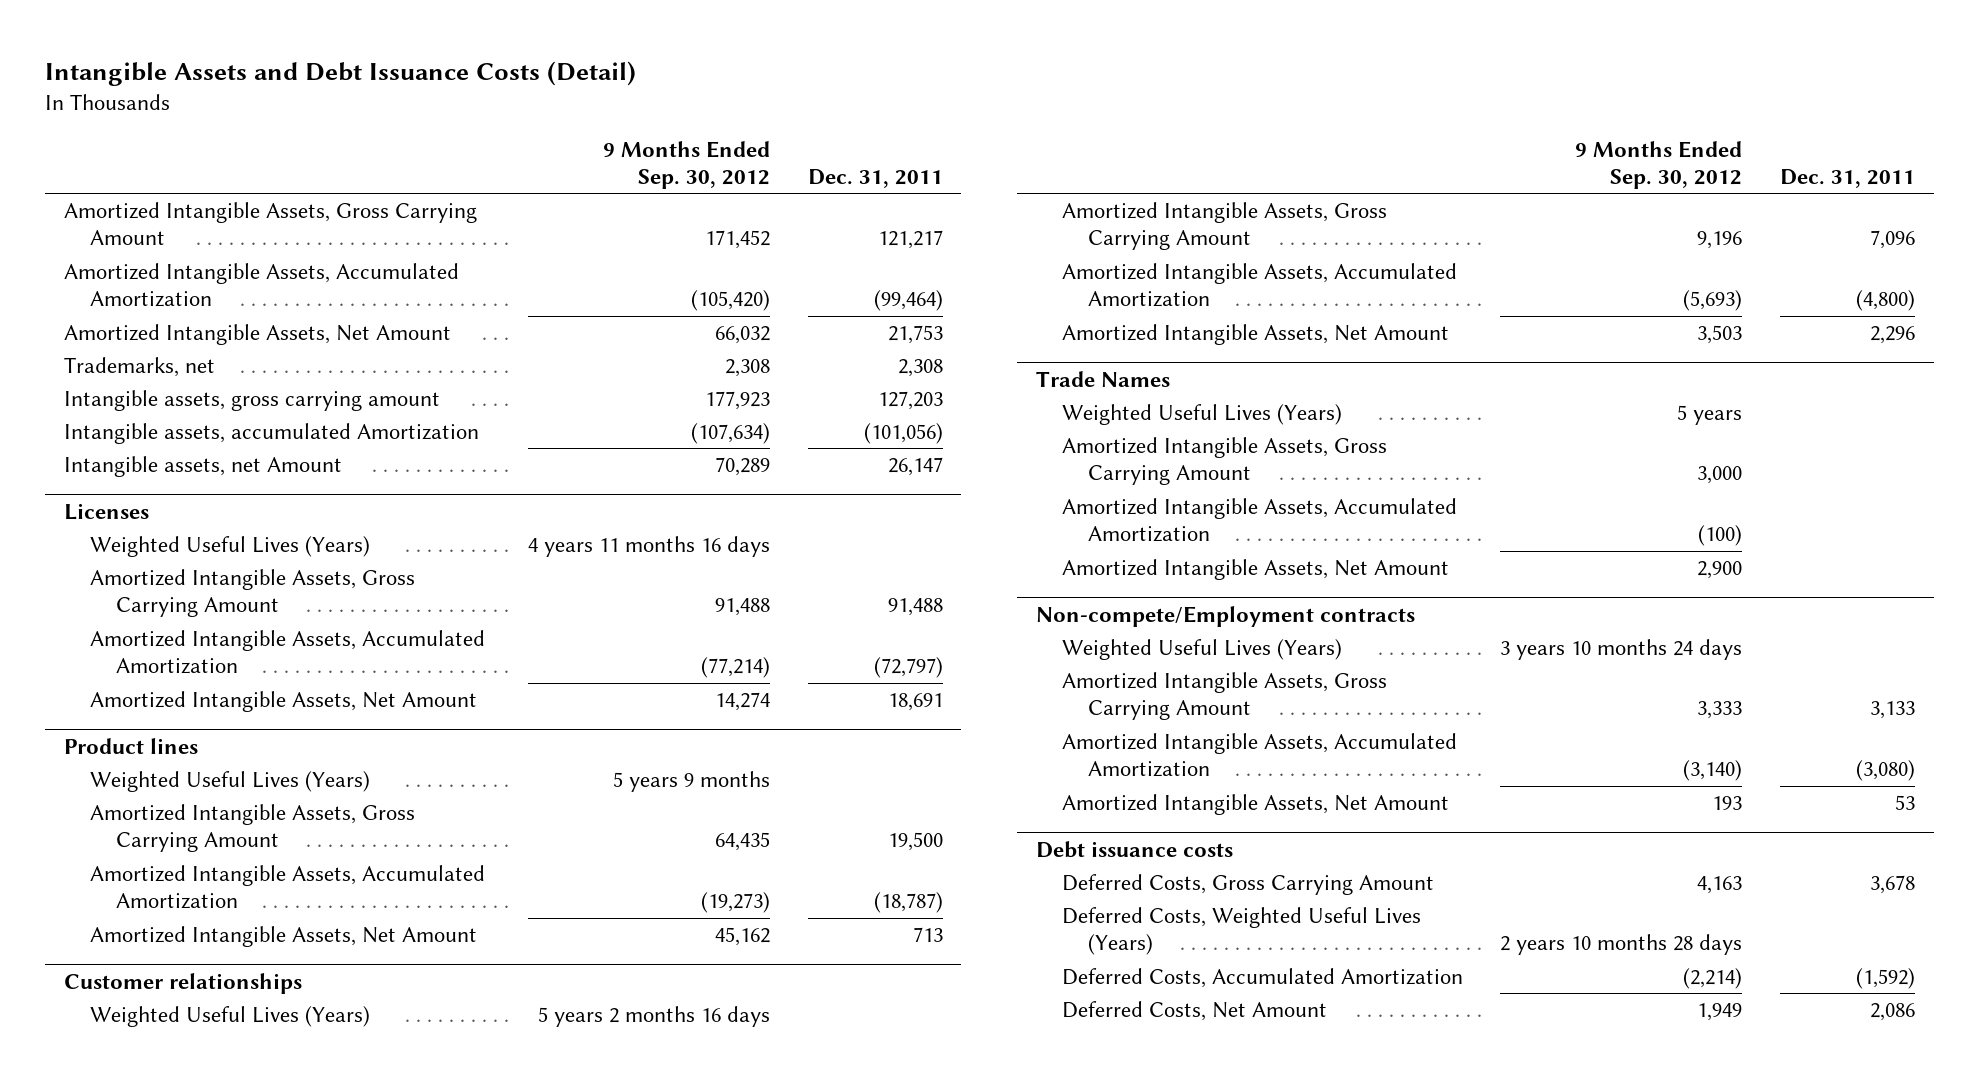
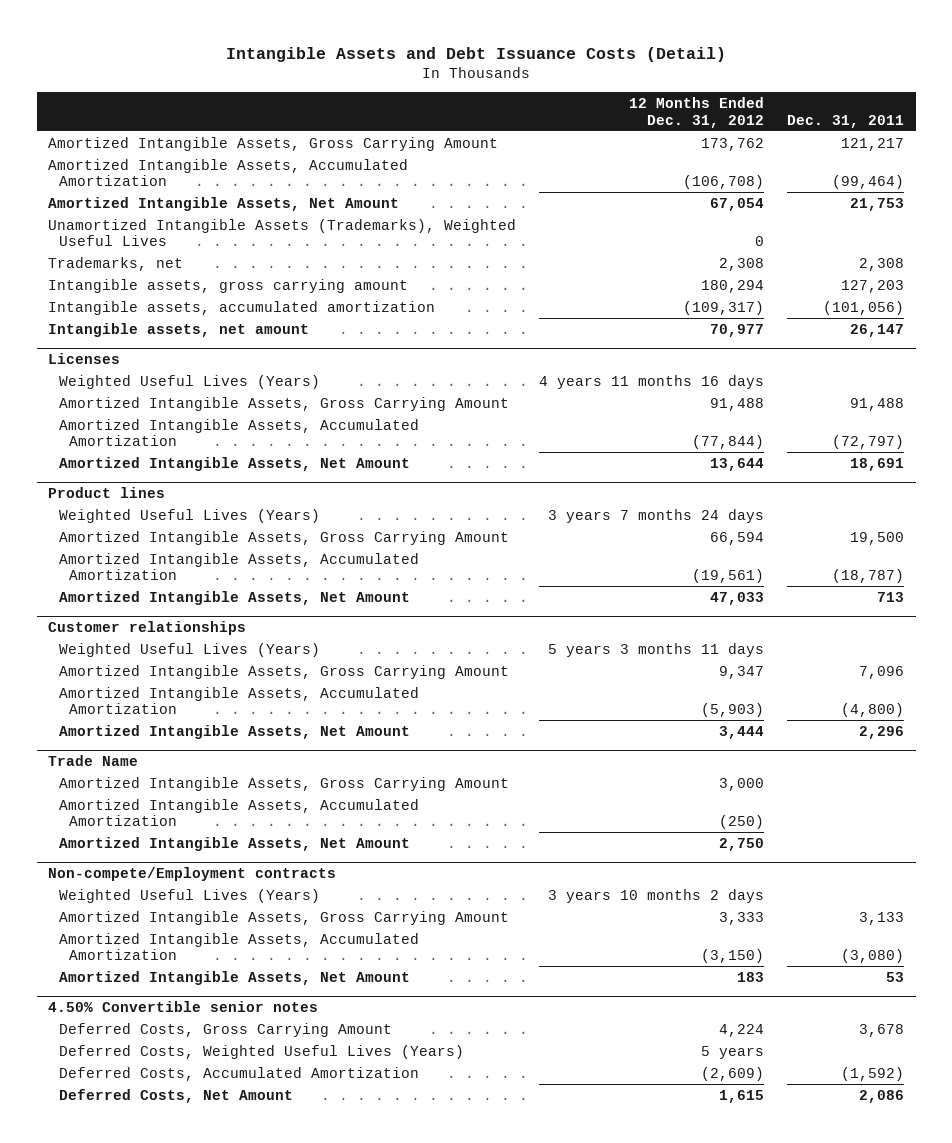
- | 9 Months Ended Sep. 30, 2012 | Dec. 31, 2011
+ | 12 Months Ended Dec. 31, 2012 | Dec. 31, 2011
+ Unamortized Intangible Assets (Trademarks), Weighted Useful Lives | 0 |
- Intangible assets, accumulated Amortization | (107,634) | (101,056)
- Intangible assets, net Amount | 70,289 | 26,147
+ Intangible assets, accumulated amortization | (109,317) | (101,056)
+ Intangible assets, net amount | 70,977 | 26,147
- Trade Names
- Weighted Useful Lives (Years) | 5 years |
+ Trade Name
- Debt issuance costs
+ 4.50% Convertible senior notes

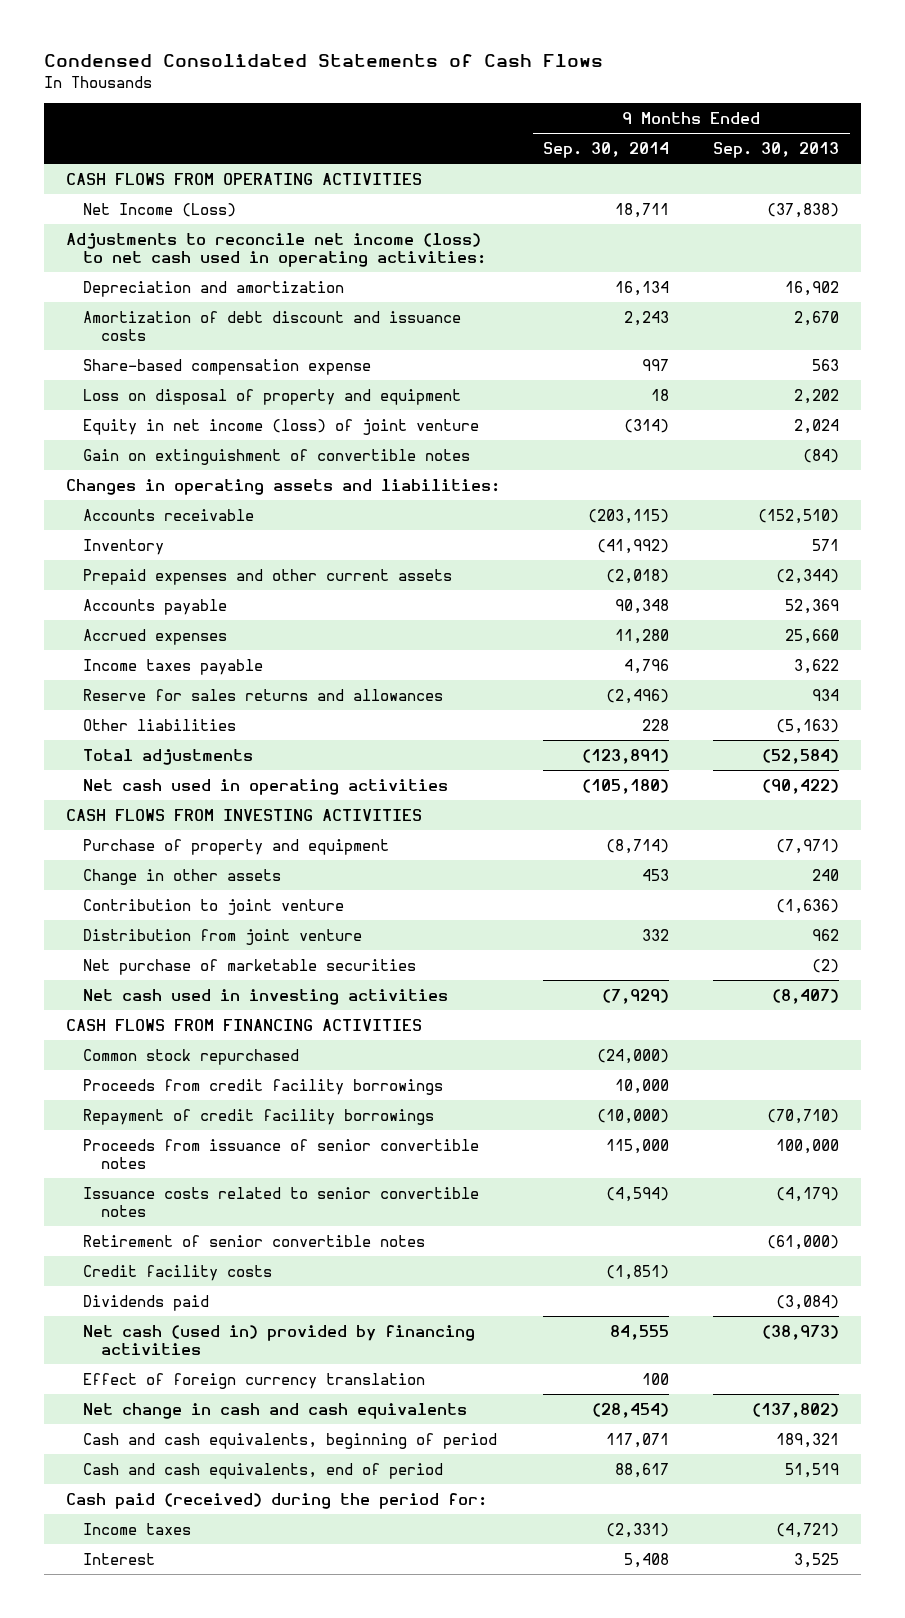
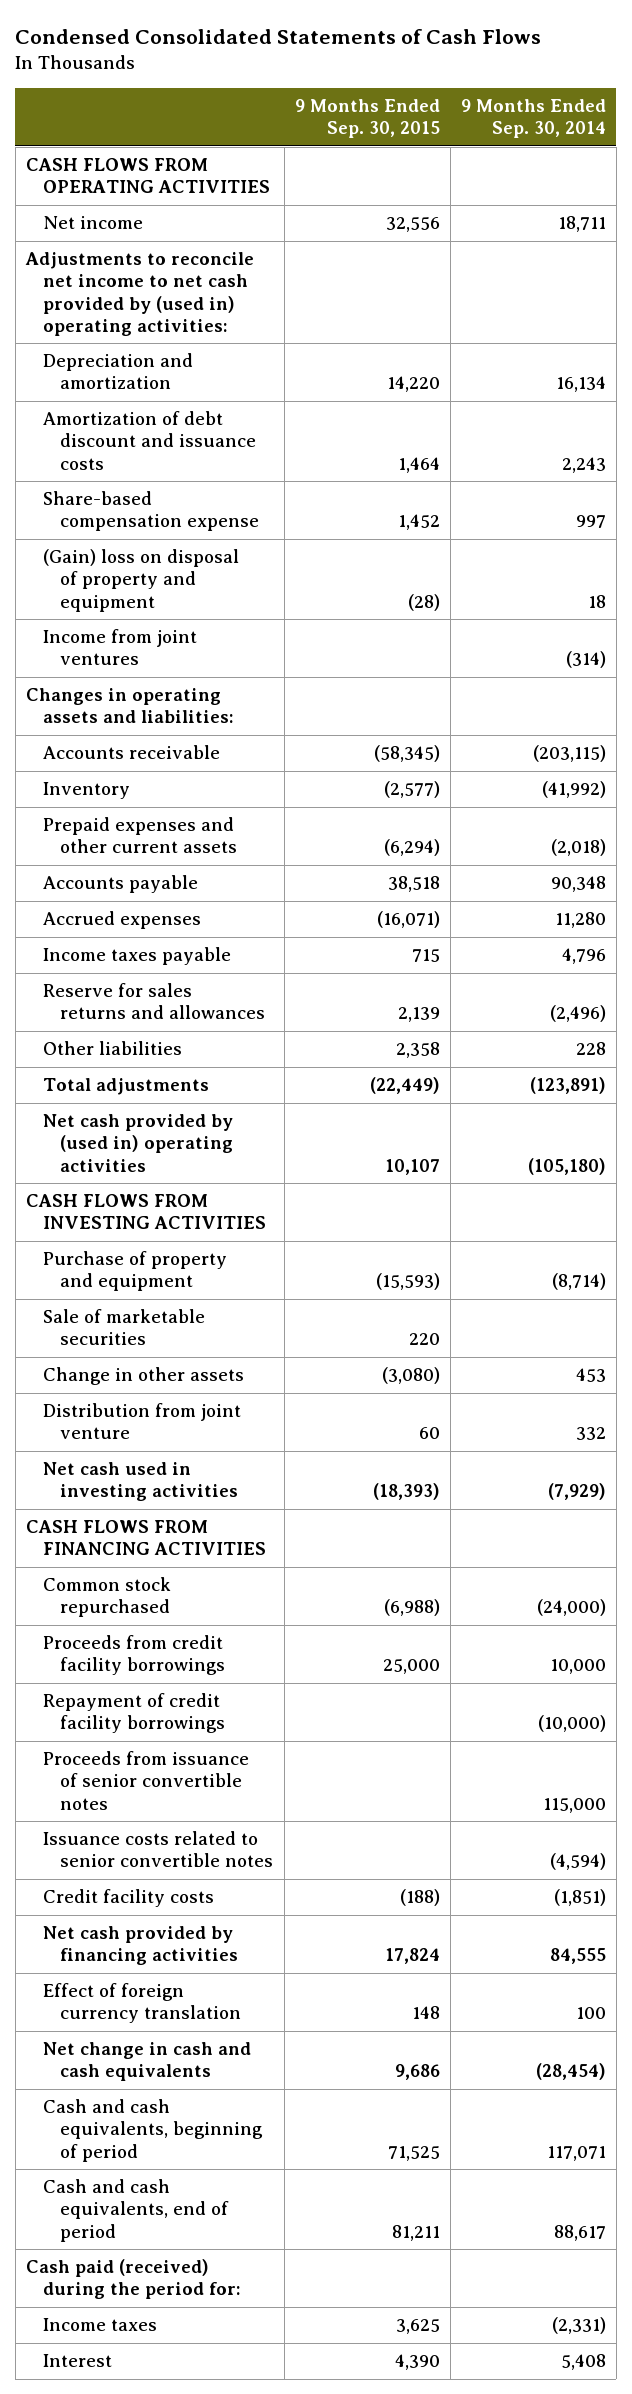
- | 9 Months Ended Sep. 30, 2014 | 9 Months Ended Sep. 30, 2013
+ | 9 Months Ended Sep. 30, 2015 | 9 Months Ended Sep. 30, 2014
- Net Income (Loss) | 18,711 | (37,838)
- Adjustments to reconcile net income (loss) to net cash used in operating activities:
+ Net income | 32,556 | 18,711
+ Adjustments to reconcile net income to net cash provided by (used in) operating activities:
- Loss on disposal of property and equipment | 18 | 2,202
- Equity in net income (loss) of joint venture | (314) | 2,024
- Gain on extinguishment of convertible notes | | (84)
+ (Gain) loss on disposal of property and equipment | (28) | 18
+ Income from joint ventures | | (314)
- Net cash used in operating activities | (105,180) | (90,422)
+ Net cash provided by (used in) operating activities | 10,107 | (105,180)
+ Sale of marketable securities | 220 |
- Contribution to joint venture | | (1,636)
- Net purchase of marketable securities | | (2)
- Retirement of senior convertible notes | | (61,000)
- Dividends paid | | (3,084)
- Net cash (used in) provided by financing activities | 84,555 | (38,973)
+ Net cash provided by financing activities | 17,824 | 84,555

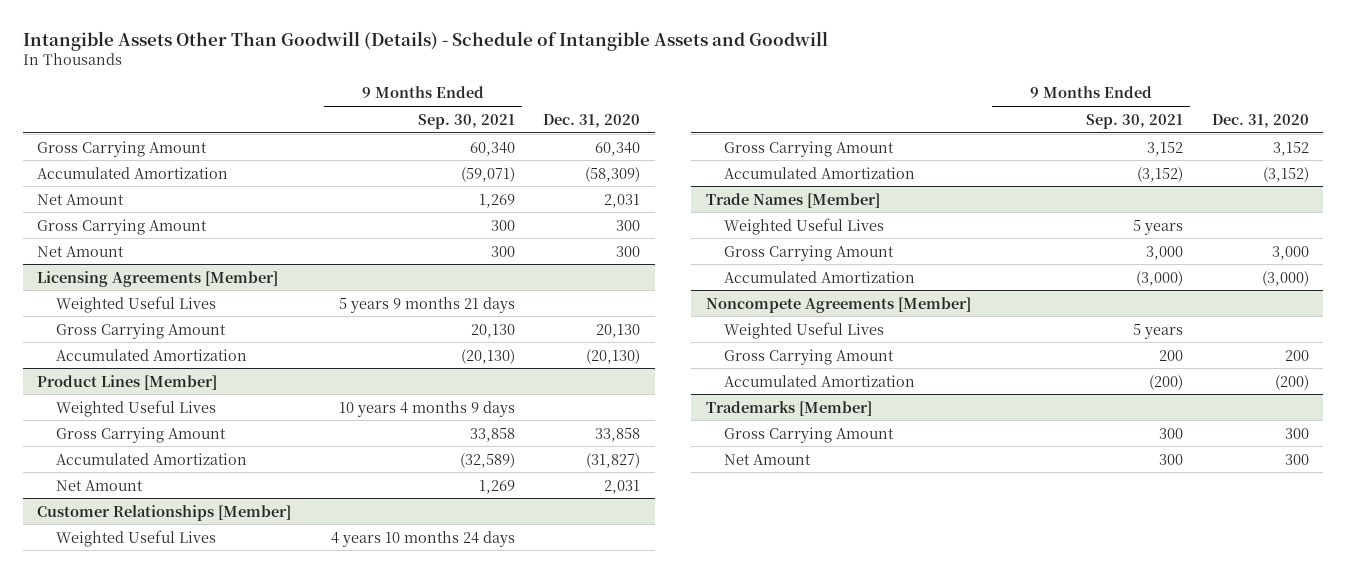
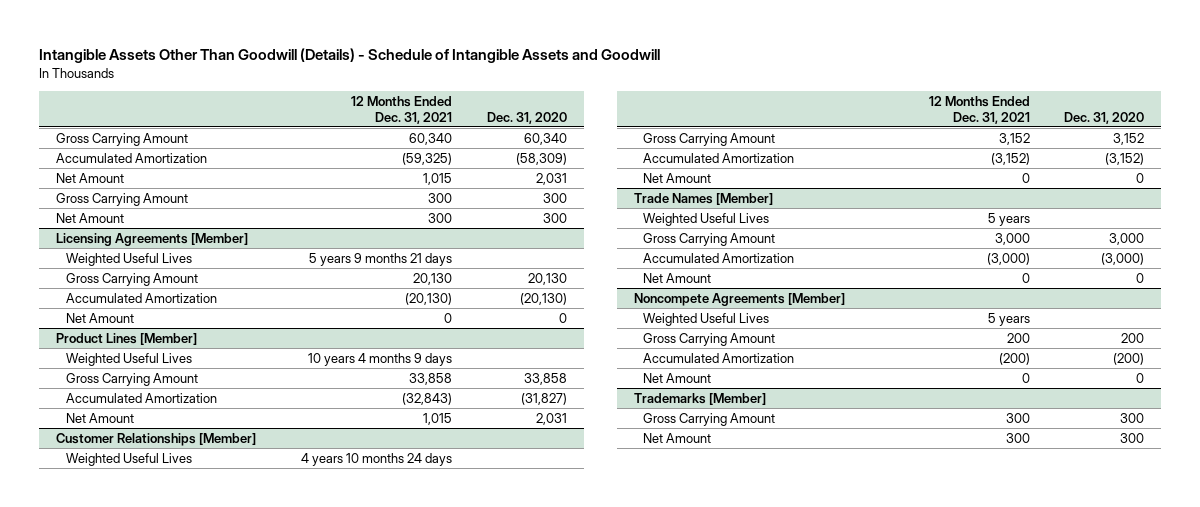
- | 9 Months Ended Sep. 30, 2021 | Dec. 31, 2020
+ | 12 Months Ended Dec. 31, 2021 | Dec. 31, 2020
@ Licensing Agreements [Member]
+ Net Amount | 0 | 0
@ Customer Relationships [Member]
+ Net Amount | 0 | 0
@ Trade Names [Member]
+ Net Amount | 0 | 0
@ Noncompete Agreements [Member]
+ Net Amount | 0 | 0

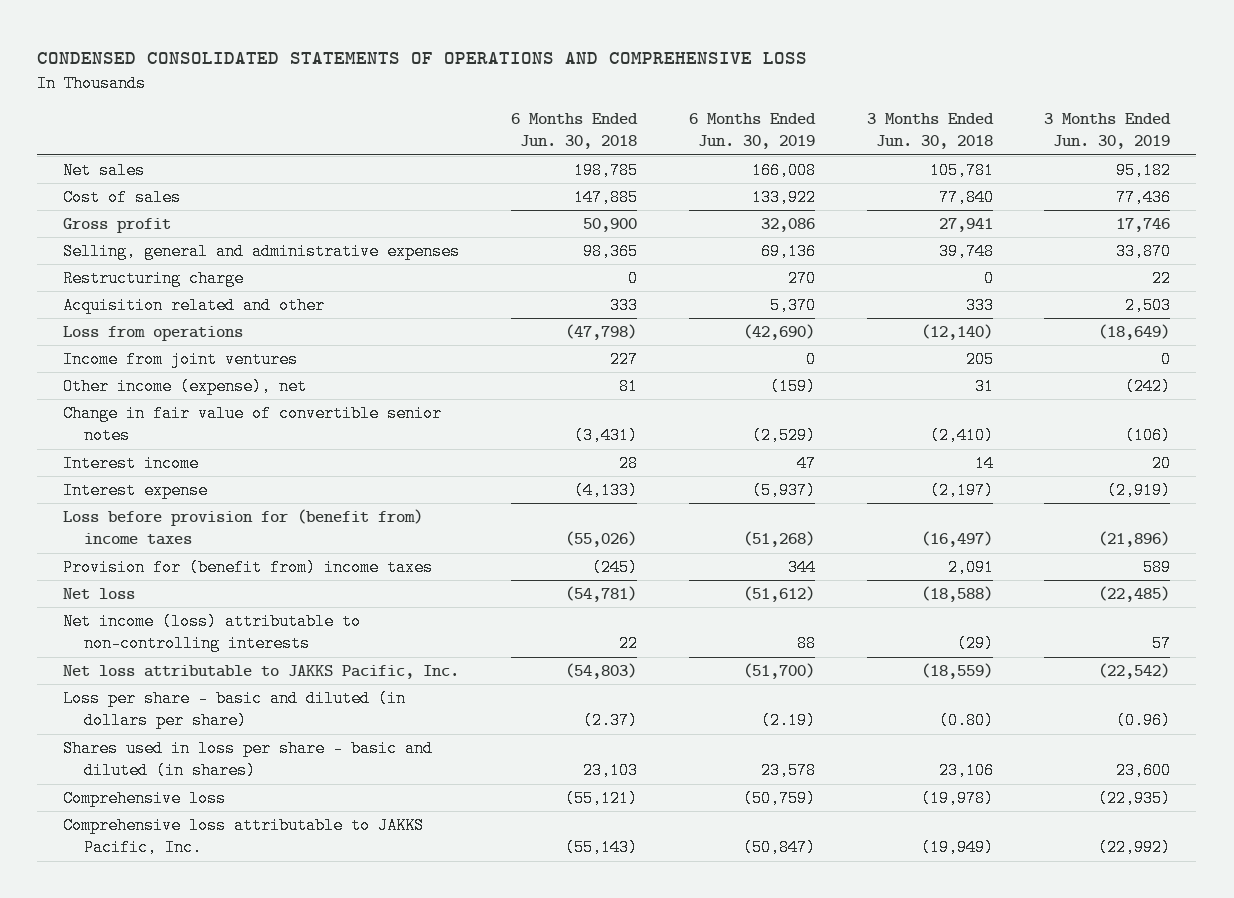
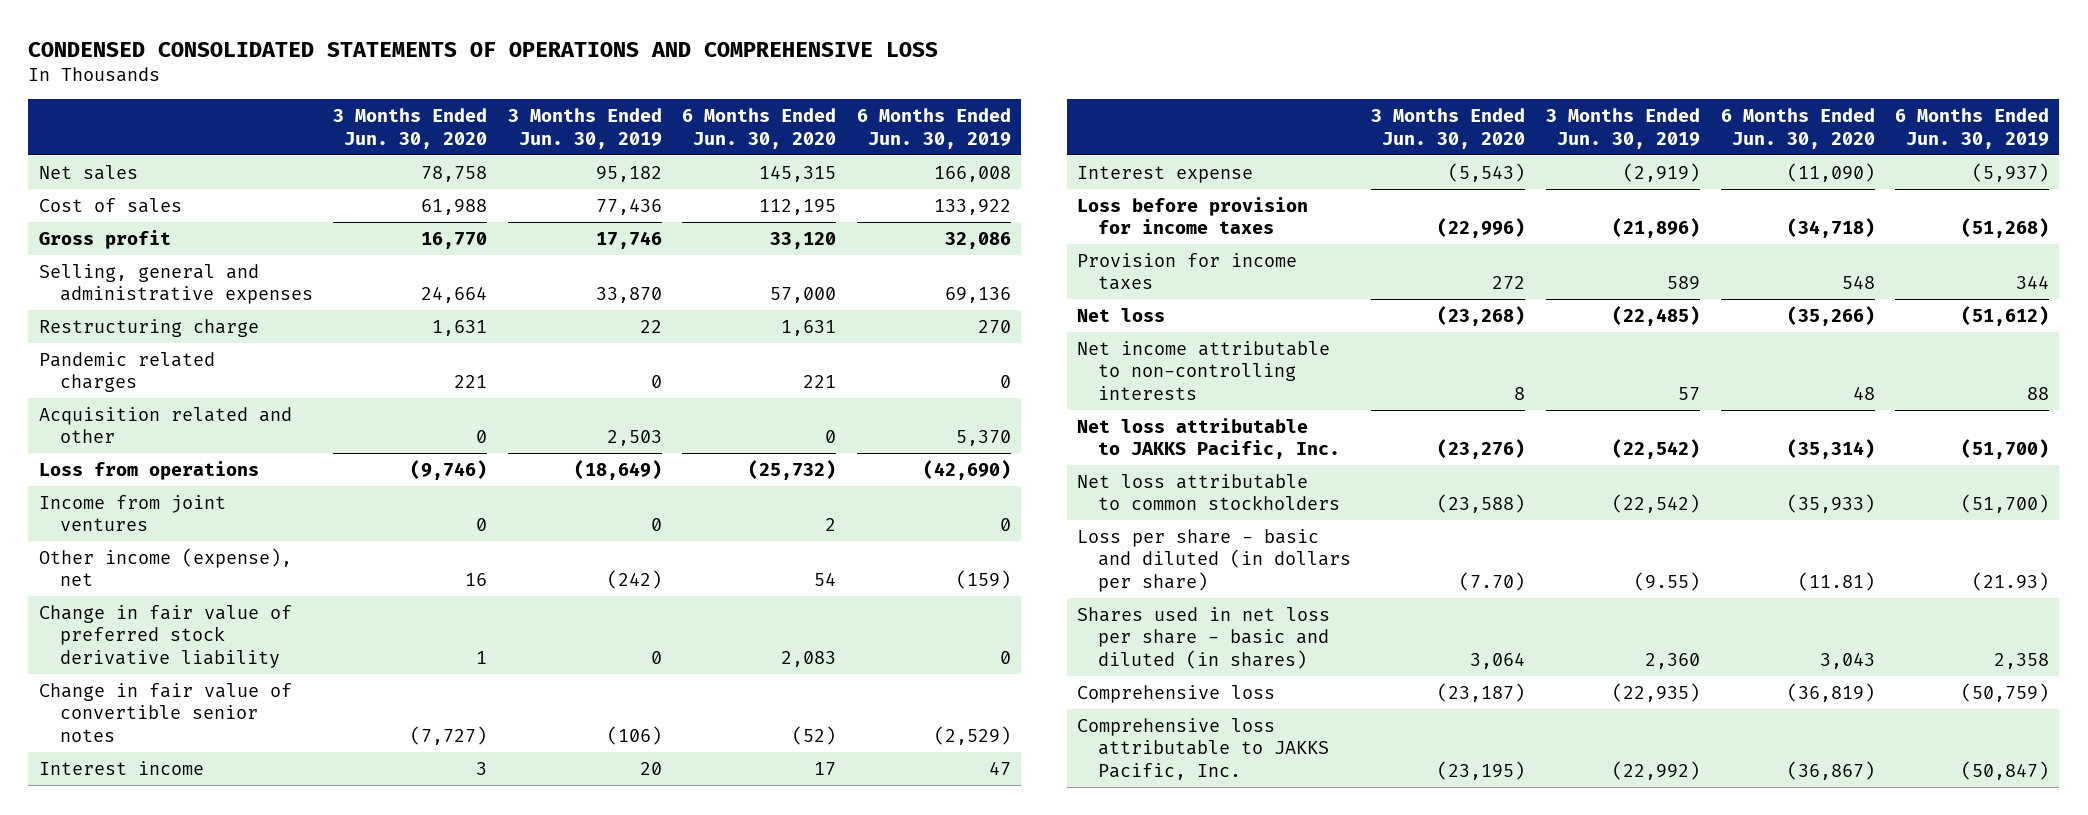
- | 6 Months Ended Jun. 30, 2018 | 6 Months Ended Jun. 30, 2019 | 3 Months Ended Jun. 30, 2018 | 3 Months Ended Jun. 30, 2019
+ | 3 Months Ended Jun. 30, 2020 | 3 Months Ended Jun. 30, 2019 | 6 Months Ended Jun. 30, 2020 | 6 Months Ended Jun. 30, 2019
+ Pandemic related charges | 221 | 0 | 221 | 0
+ Change in fair value of preferred stock derivative liability | 1 | 0 | 2,083 | 0
- Loss before provision for (benefit from) income taxes | (55,026) | (51,268) | (16,497) | (21,896)
- Provision for (benefit from) income taxes | (245) | 344 | 2,091 | 589
+ Loss before provision for income taxes | (22,996) | (21,896) | (34,718) | (51,268)
+ Provision for income taxes | 272 | 589 | 548 | 344
- Net income (loss) attributable to non-controlling interests | 22 | 88 | (29) | 57
+ Net income attributable to non-controlling interests | 8 | 57 | 48 | 88
- Loss per share - basic and diluted (in dollars per share) | (2.37) | (2.19) | (0.80) | (0.96)
- Shares used in loss per share - basic and diluted (in shares) | 23,103 | 23,578 | 23,106 | 23,600
+ Net loss attributable to common stockholders | (23,588) | (22,542) | (35,933) | (51,700)
+ Loss per share - basic and diluted (in dollars per share) | (7.70) | (9.55) | (11.81) | (21.93)
+ Shares used in net loss per share - basic and diluted (in shares) | 3,064 | 2,360 | 3,043 | 2,358

